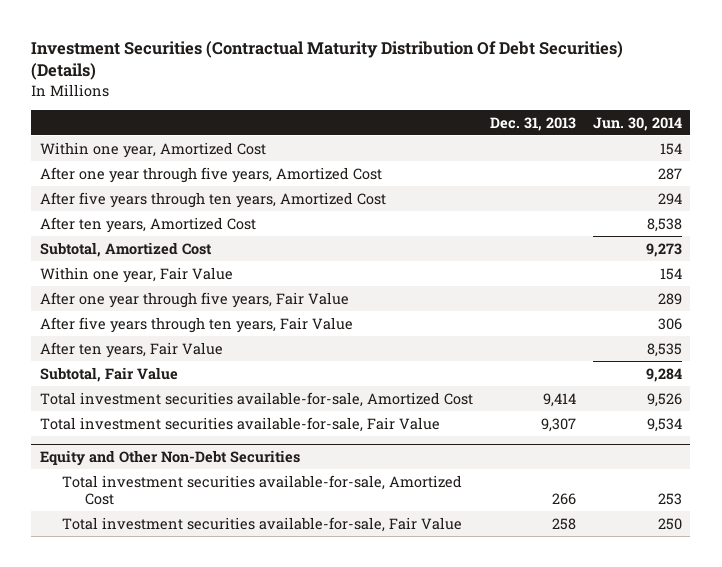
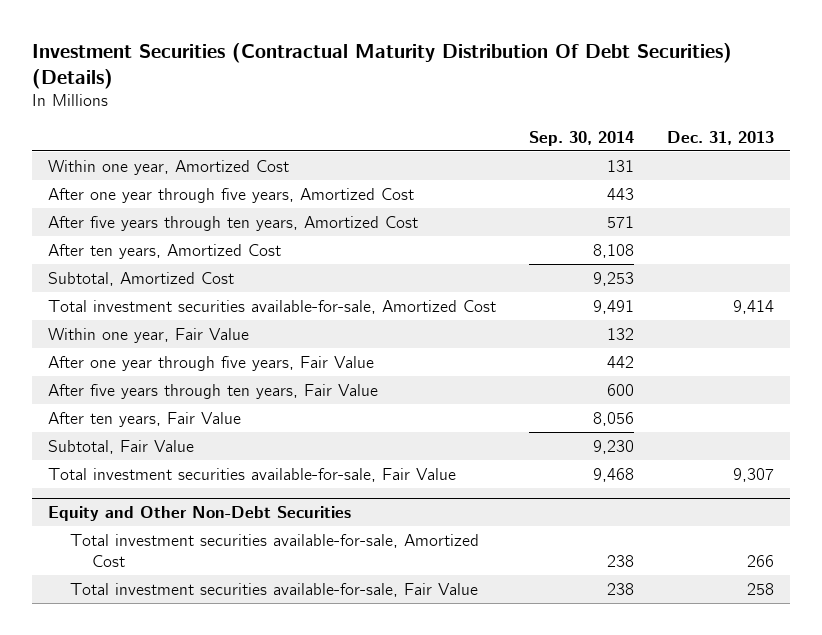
- | Dec. 31, 2013 | Jun. 30, 2014
+ | Sep. 30, 2014 | Dec. 31, 2013
moved up: Total investment securities available-for-sale, Amortized Cost | 9,491 | 9,414

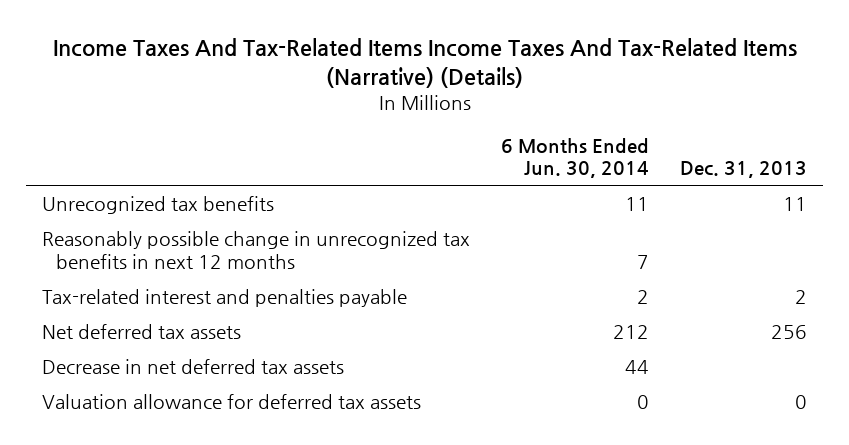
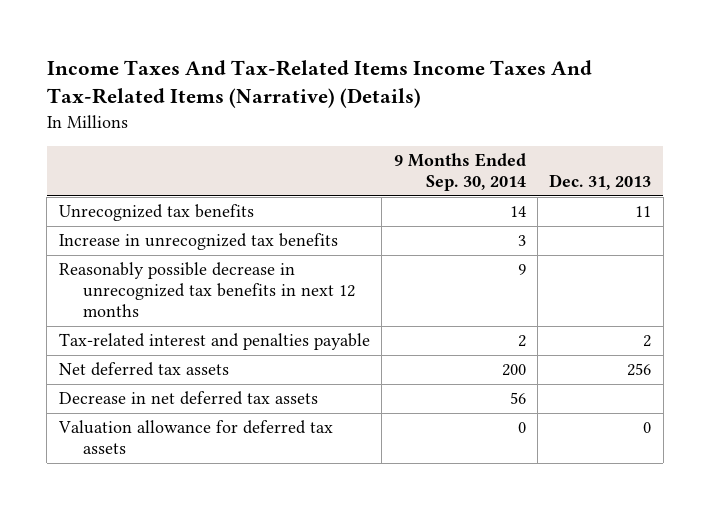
- | 6 Months Ended Jun. 30, 2014 | Dec. 31, 2013
+ | 9 Months Ended Sep. 30, 2014 | Dec. 31, 2013
- Reasonably possible change in unrecognized tax benefits in next 12 months | 7 |
+ Increase in unrecognized tax benefits | 3 |
+ Reasonably possible decrease in unrecognized tax benefits in next 12 months | 9 |

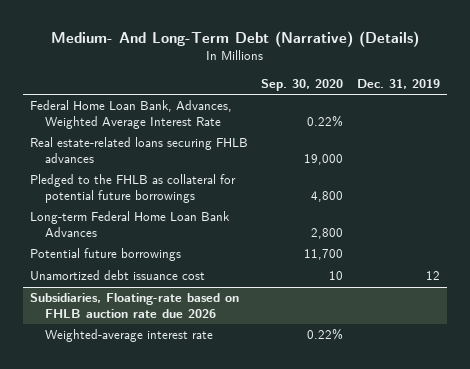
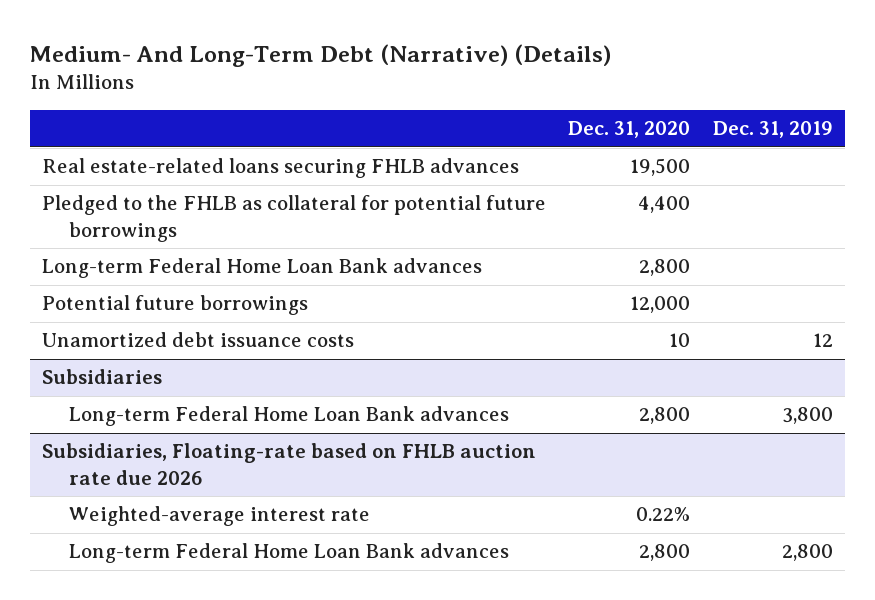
- | Sep. 30, 2020 | Dec. 31, 2019
+ | Dec. 31, 2020 | Dec. 31, 2019
- Federal Home Loan Bank, Advances, Weighted Average Interest Rate | 0.22% |
- Long-term Federal Home Loan Bank Advances | 2,800 |
+ Long-term Federal Home Loan Bank advances | 2,800 |
- Unamortized debt issuance cost | 10 | 12
+ Unamortized debt issuance costs | 10 | 12
+ Subsidiaries
+ Long-term Federal Home Loan Bank advances | 2,800 | 3,800
@ Subsidiaries, Floating-rate based on FHLB auction rate due 2026
+ Long-term Federal Home Loan Bank advances | 2,800 | 2,800

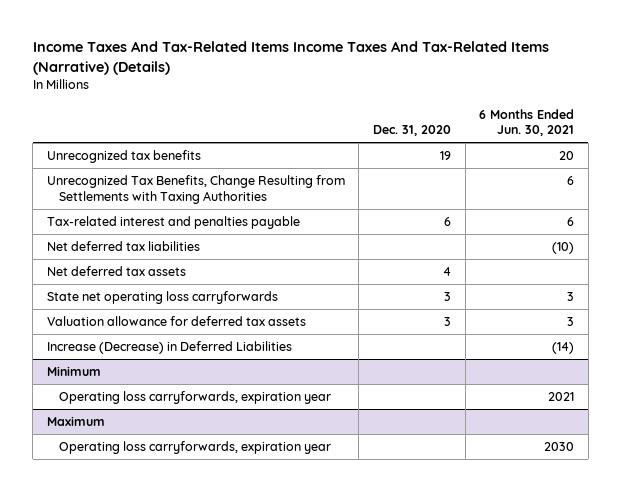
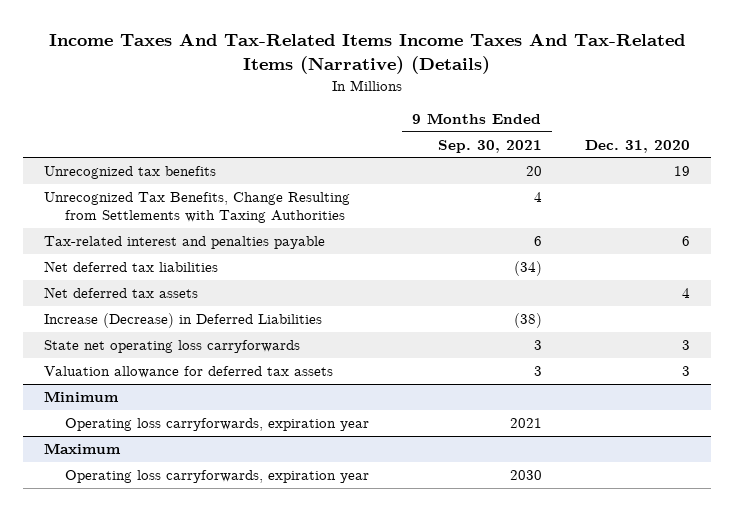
- | Dec. 31, 2020 | 6 Months Ended Jun. 30, 2021
+ | 9 Months Ended Sep. 30, 2021 | Dec. 31, 2020
moved up: Increase (Decrease) in Deferred Liabilities | (38) |

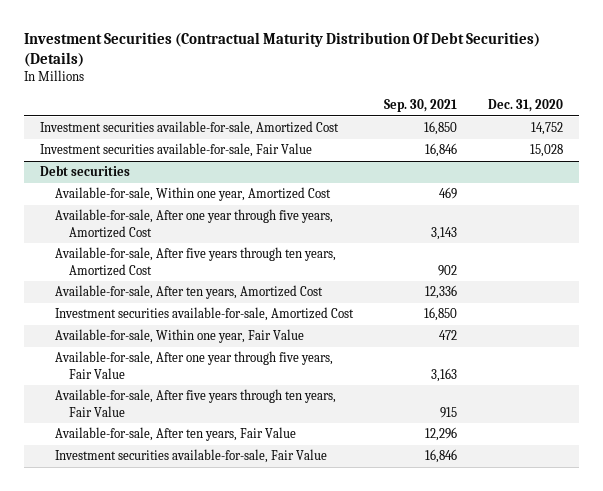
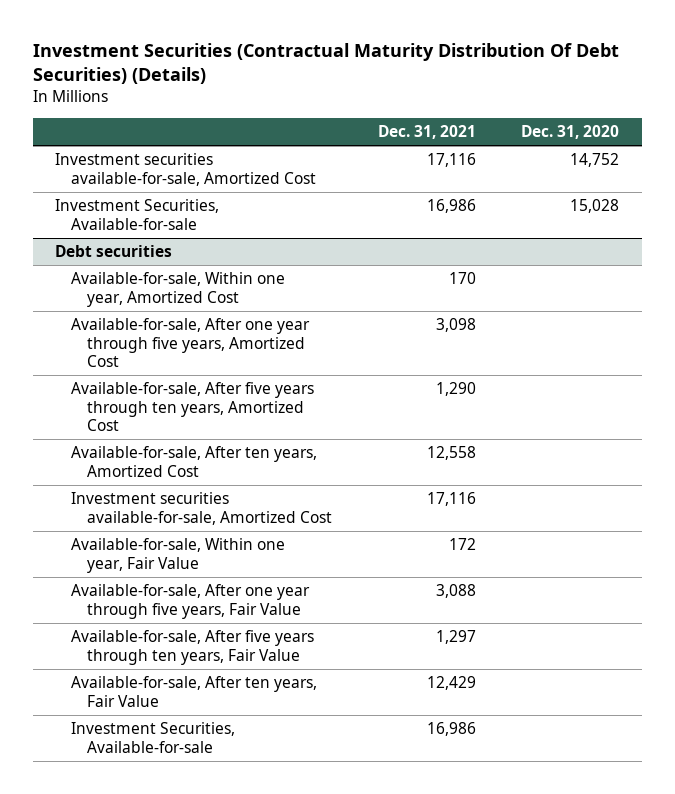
- | Sep. 30, 2021 | Dec. 31, 2020
+ | Dec. 31, 2021 | Dec. 31, 2020
- Investment securities available-for-sale, Fair Value | 16,846 | 15,028
+ Investment Securities, Available-for-sale | 16,986 | 15,028
@ Debt securities
- Investment securities available-for-sale, Fair Value | 16,846 |
+ Investment Securities, Available-for-sale | 16,986 |

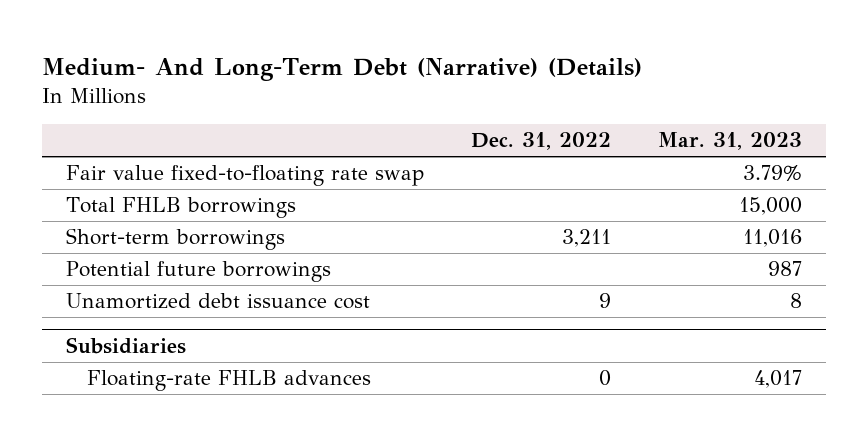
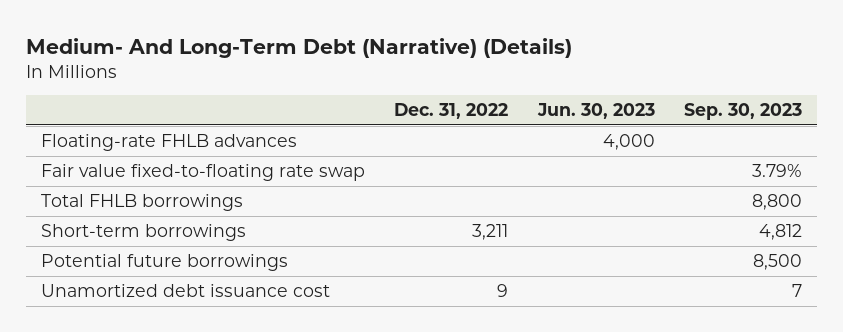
- | Dec. 31, 2022 | Mar. 31, 2023
+ | Dec. 31, 2022 | Jun. 30, 2023 | Sep. 30, 2023
+ Floating-rate FHLB advances | | 4,000 |
- Subsidiaries
- Floating-rate FHLB advances | 0 | 4,017

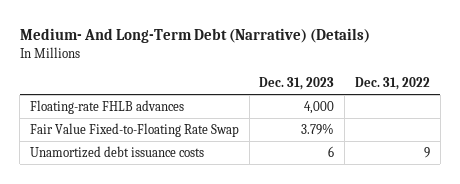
- | Dec. 31, 2022 | Jun. 30, 2023 | Sep. 30, 2023
+ | Dec. 31, 2023 | Dec. 31, 2022
- Fair value fixed-to-floating rate swap | | | 3.79%
- Total FHLB borrowings | | | 8,800
- Short-term borrowings | 3,211 | | 4,812
- Potential future borrowings | | | 8,500
- Unamortized debt issuance cost | 9 | | 7
+ Fair Value Fixed-to-Floating Rate Swap | 3.79% |
+ Unamortized debt issuance costs | 6 | 9

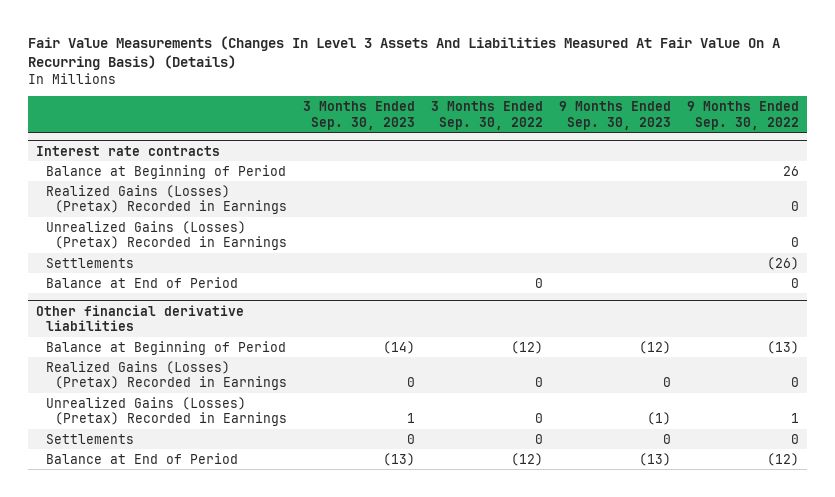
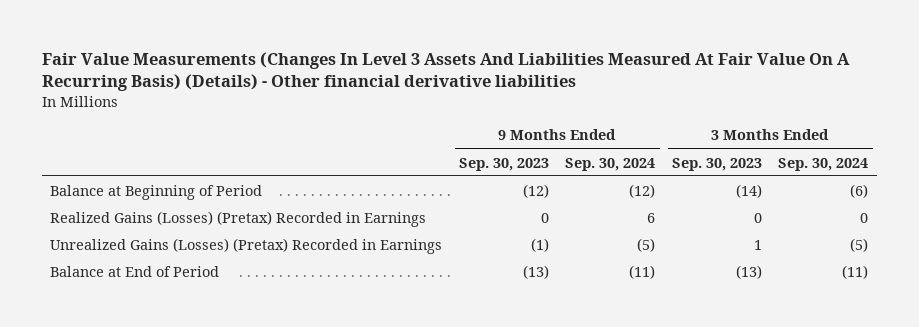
- Fair Value Measurements (Changes In Level 3 Assets And Liabilities Measured At Fair Value On A Recurring Basis) (Details)
+ Fair Value Measurements (Changes In Level 3 Assets And Liabilities Measured At Fair Value On A Recurring Basis) (Details) - Other financial derivative liabilities
- | 3 Months Ended Sep. 30, 2023 | 3 Months Ended Sep. 30, 2022 | 9 Months Ended Sep. 30, 2023 | 9 Months Ended Sep. 30, 2022
+ | 9 Months Ended Sep. 30, 2023 | 9 Months Ended Sep. 30, 2024 | 3 Months Ended Sep. 30, 2023 | 3 Months Ended Sep. 30, 2024
- Interest rate contracts
- Balance at Beginning of Period | | | | 26
- Realized Gains (Losses) (Pretax) Recorded in Earnings | | | | 0
- Unrealized Gains (Losses) (Pretax) Recorded in Earnings | | | | 0
- Settlements | | | | (26)
- Balance at End of Period | | 0 | | 0
- Other financial derivative liabilities
- Settlements | 0 | 0 | 0 | 0

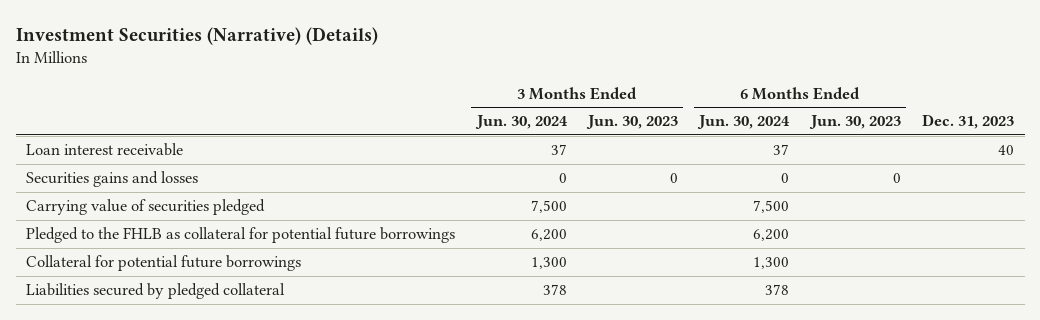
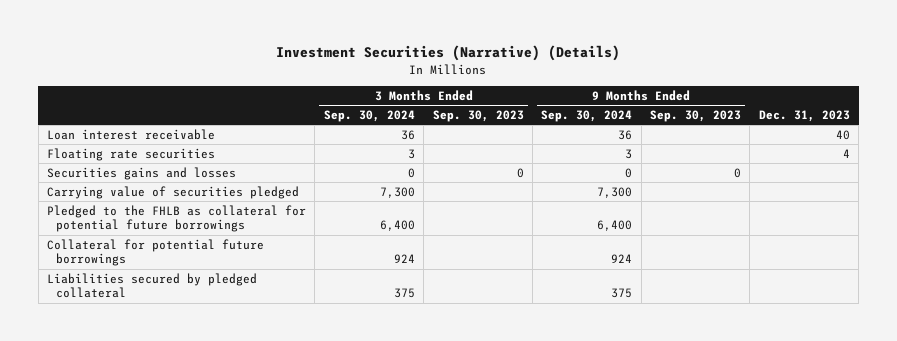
- | 3 Months Ended Jun. 30, 2024 | 3 Months Ended Jun. 30, 2023 | 6 Months Ended Jun. 30, 2024 | 6 Months Ended Jun. 30, 2023 | Dec. 31, 2023
+ | 3 Months Ended Sep. 30, 2024 | 3 Months Ended Sep. 30, 2023 | 9 Months Ended Sep. 30, 2024 | 9 Months Ended Sep. 30, 2023 | Dec. 31, 2023
+ Floating rate securities | 3 | | 3 | | 4

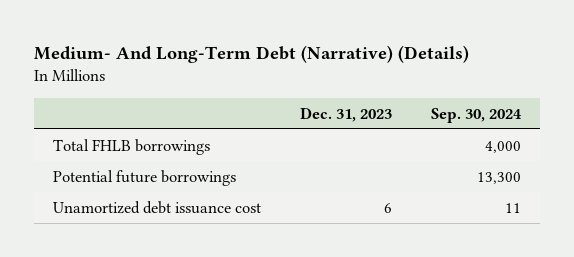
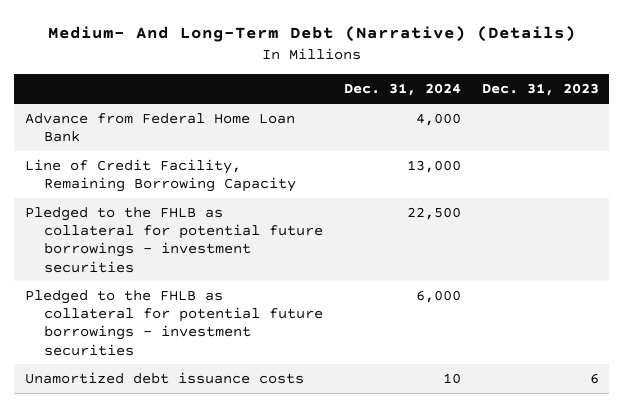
- | Dec. 31, 2023 | Sep. 30, 2024
+ | Dec. 31, 2024 | Dec. 31, 2023
- Total FHLB borrowings | | 4,000
- Potential future borrowings | | 13,300
- Unamortized debt issuance cost | 6 | 11
+ Advance from Federal Home Loan Bank | 4,000 |
+ Line of Credit Facility, Remaining Borrowing Capacity | 13,000 |
+ Pledged to the FHLB as collateral for potential future borrowings - investment securities | 22,500 |
+ Pledged to the FHLB as collateral for potential future borrowings - investment securities | 6,000 |
+ Unamortized debt issuance costs | 10 | 6

